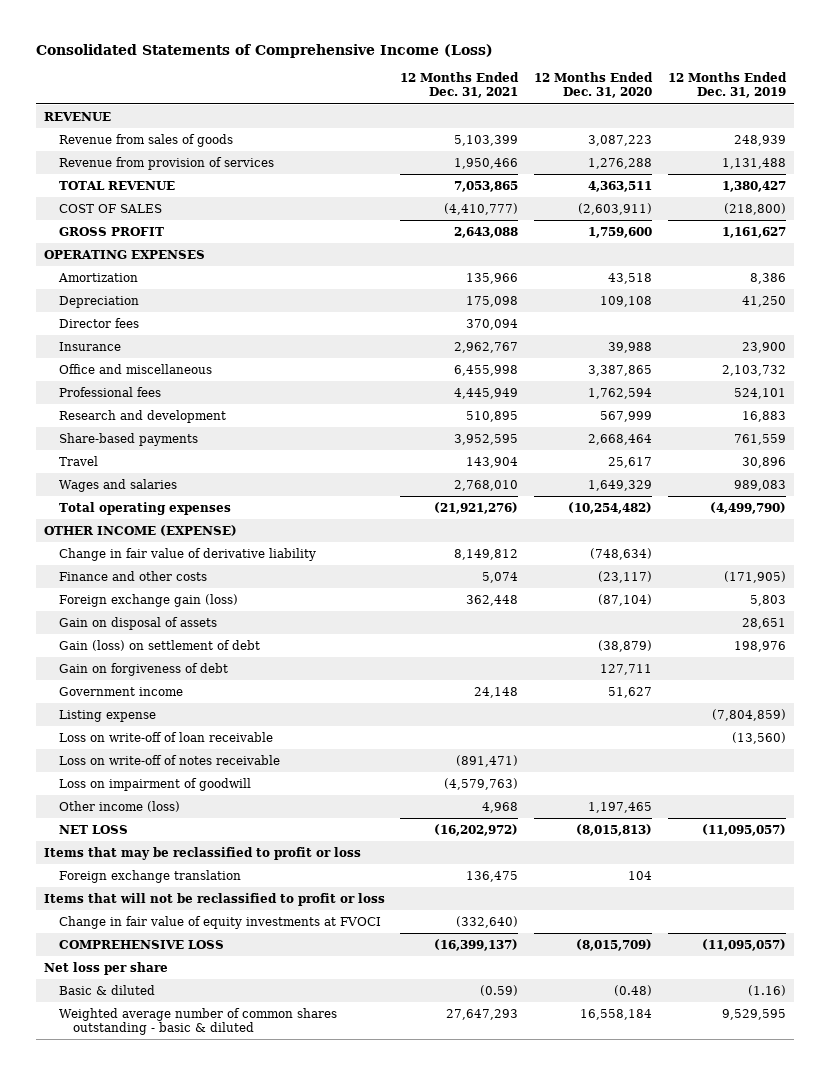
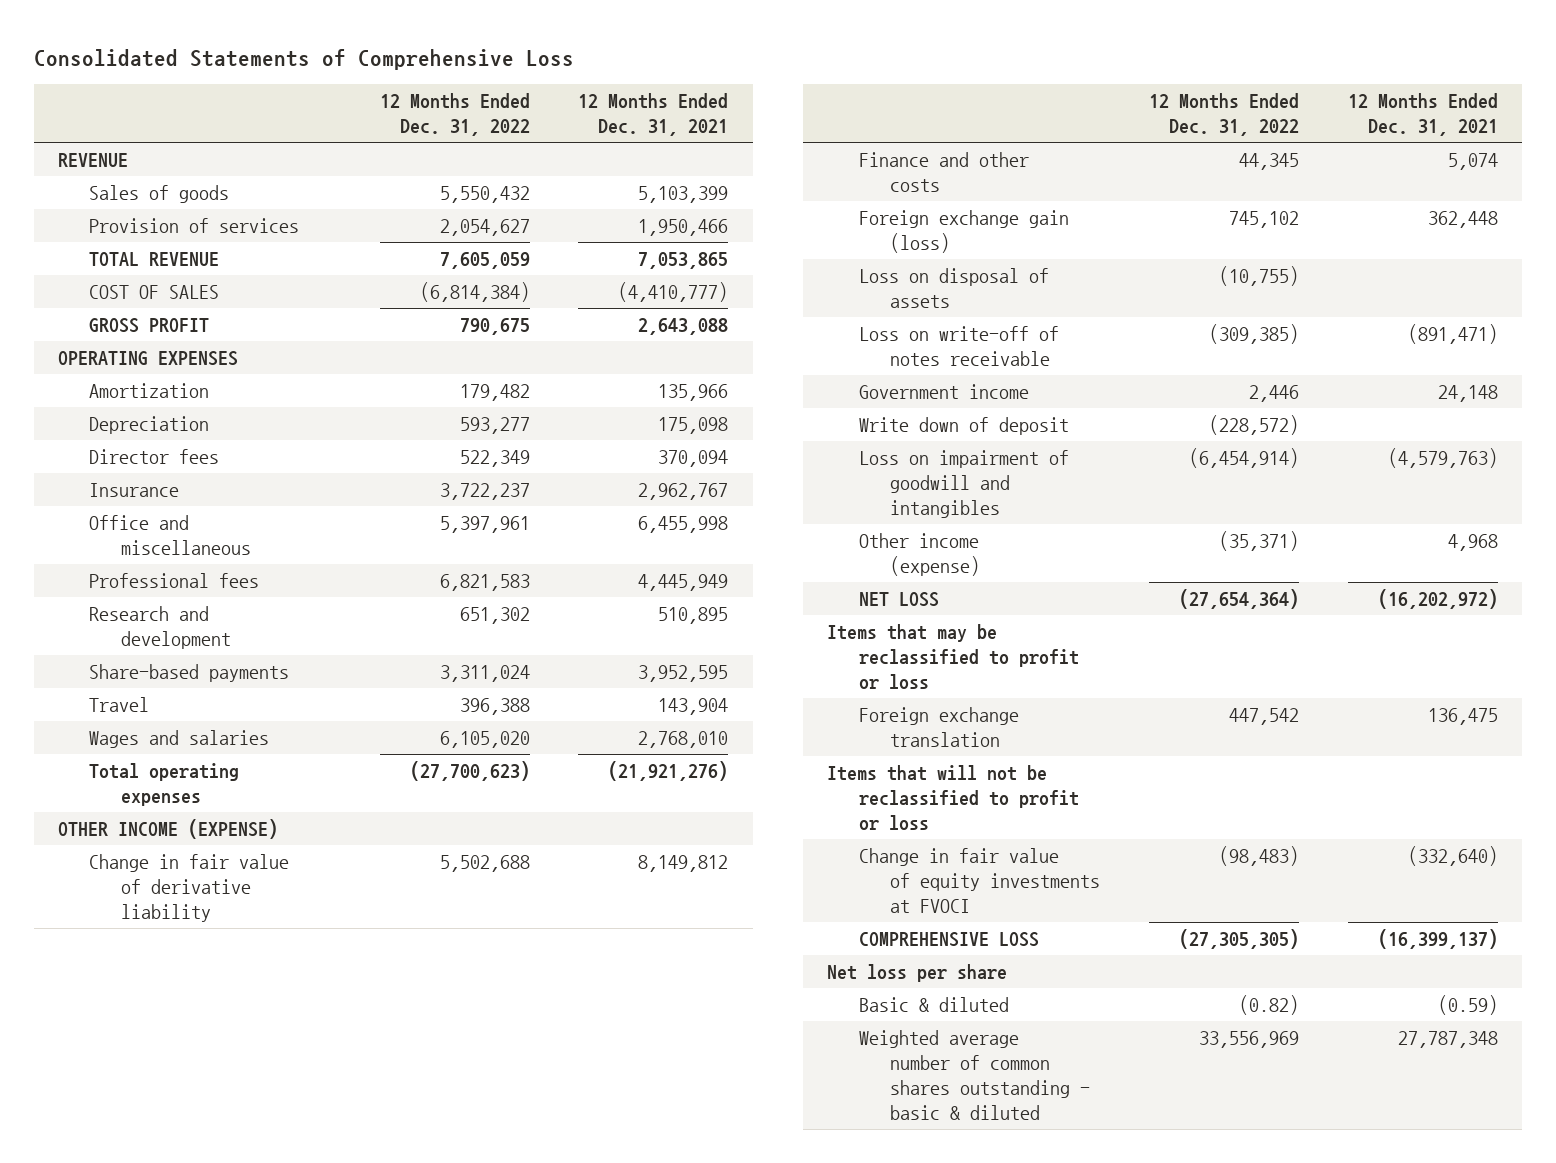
- Consolidated Statements of Comprehensive Income (Loss)
+ Consolidated Statements of Comprehensive Loss
- | 12 Months Ended Dec. 31, 2021 | 12 Months Ended Dec. 31, 2020 | 12 Months Ended Dec. 31, 2019
+ | 12 Months Ended Dec. 31, 2022 | 12 Months Ended Dec. 31, 2021
- Revenue from sales of goods | 5,103,399 | 3,087,223 | 248,939
- Revenue from provision of services | 1,950,466 | 1,276,288 | 1,131,488
+ Sales of goods | 5,550,432 | 5,103,399
+ Provision of services | 2,054,627 | 1,950,466
- Gain on disposal of assets | | | 28,651
- Gain (loss) on settlement of debt | | (38,879) | 198,976
- Gain on forgiveness of debt | | 127,711 |
- Listing expense | | | (7,804,859)
- Loss on write-off of loan receivable | | | (13,560)
+ Loss on disposal of assets | (10,755) |
- Loss on impairment of goodwill | (4,579,763) | |
- Other income (loss) | 4,968 | 1,197,465 |
moved down: Government income | 2,446 | 24,148
+ Write down of deposit | (228,572) |
+ Loss on impairment of goodwill and intangibles | (6,454,914) | (4,579,763)
+ Other income (expense) | (35,371) | 4,968
- Weighted average number of common shares outstanding - basic & diluted | 27,647,293 | 16,558,184 | 9,529,595
+ Weighted average number of common shares outstanding - basic & diluted | 33,556,969 | 27,787,348

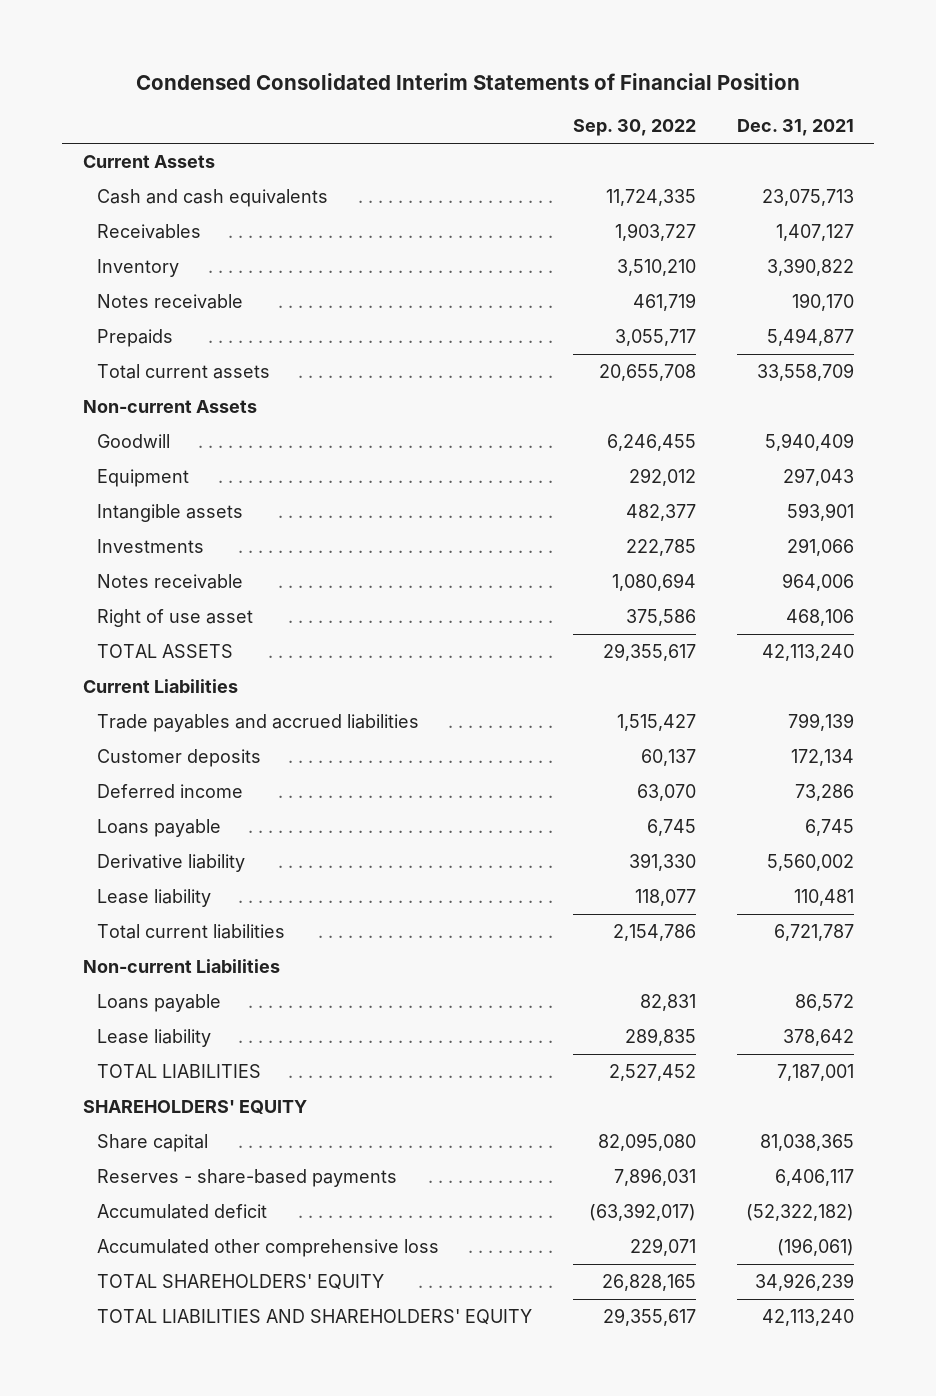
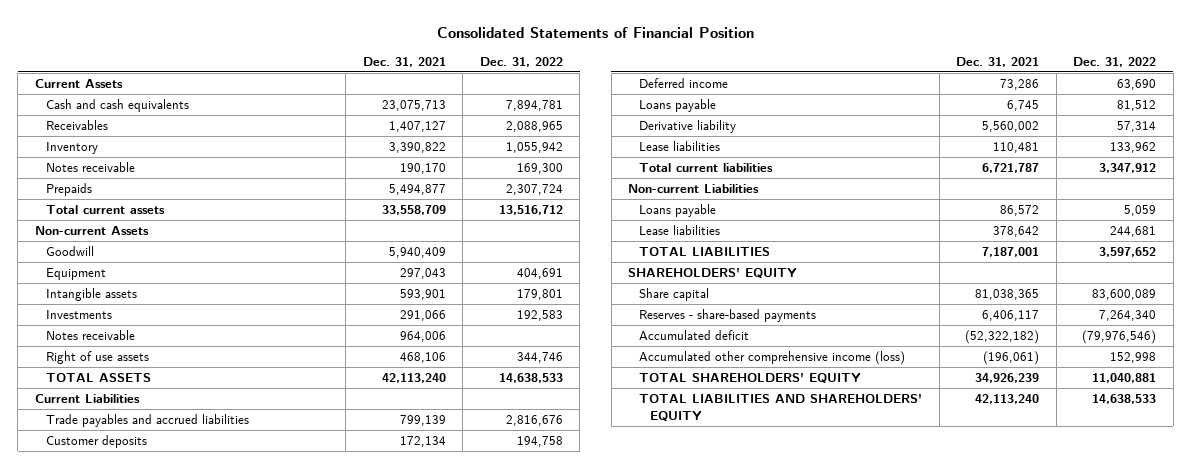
- Condensed Consolidated Interim Statements of Financial Position
+ Consolidated Statements of Financial Position
- | Sep. 30, 2022 | Dec. 31, 2021
+ | Dec. 31, 2021 | Dec. 31, 2022
- Right of use asset | 375,586 | 468,106
+ Right of use assets | 468,106 | 344,746
- Lease liability | 118,077 | 110,481
+ Lease liabilities | 110,481 | 133,962
- Lease liability | 289,835 | 378,642
+ Lease liabilities | 378,642 | 244,681
- Accumulated other comprehensive loss | 229,071 | (196,061)
+ Accumulated other comprehensive income (loss) | (196,061) | 152,998

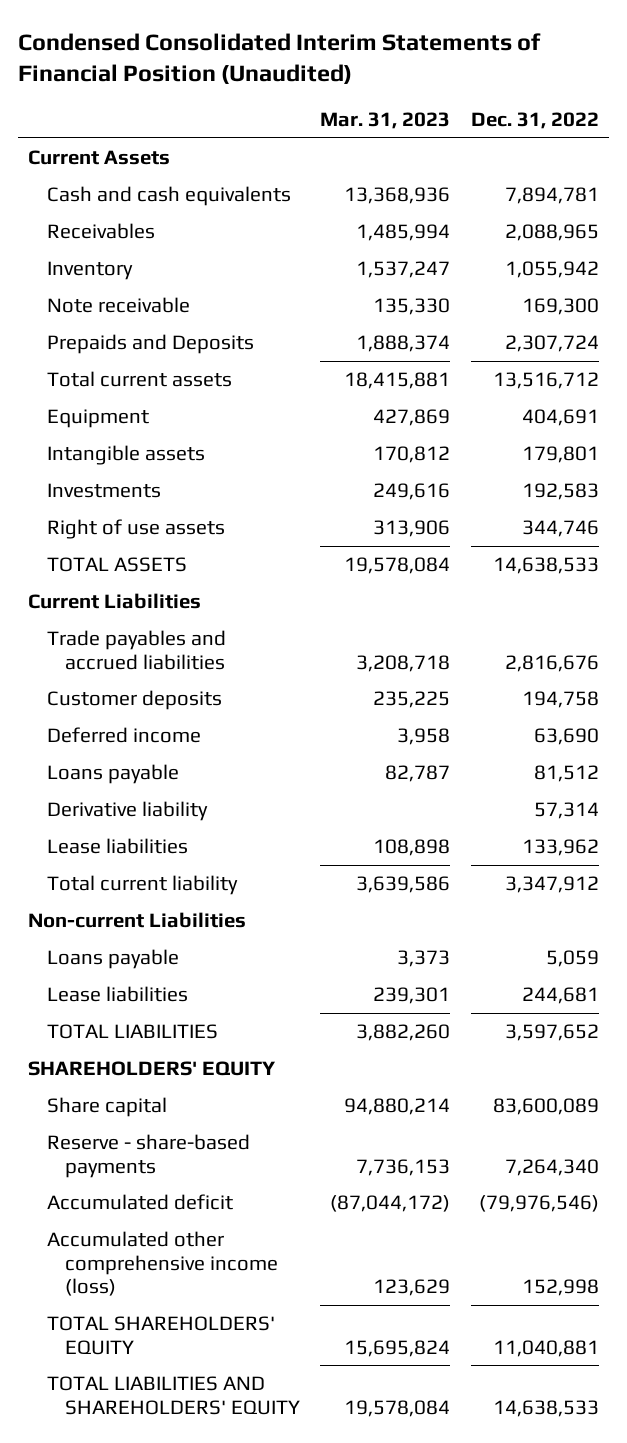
- Consolidated Statements of Financial Position
+ Condensed Consolidated Interim Statements of Financial Position (Unaudited)
- | Dec. 31, 2021 | Dec. 31, 2022
+ | Mar. 31, 2023 | Dec. 31, 2022
- Notes receivable | 190,170 | 169,300
- Prepaids | 5,494,877 | 2,307,724
+ Note receivable | 135,330 | 169,300
+ Prepaids and Deposits | 1,888,374 | 2,307,724
- Non-current Assets
- Goodwill | 5,940,409 |
- Notes receivable | 964,006 |
- Total current liabilities | 6,721,787 | 3,347,912
+ Total current liability | 3,639,586 | 3,347,912
- Reserves - share-based payments | 6,406,117 | 7,264,340
+ Reserve - share-based payments | 7,736,153 | 7,264,340

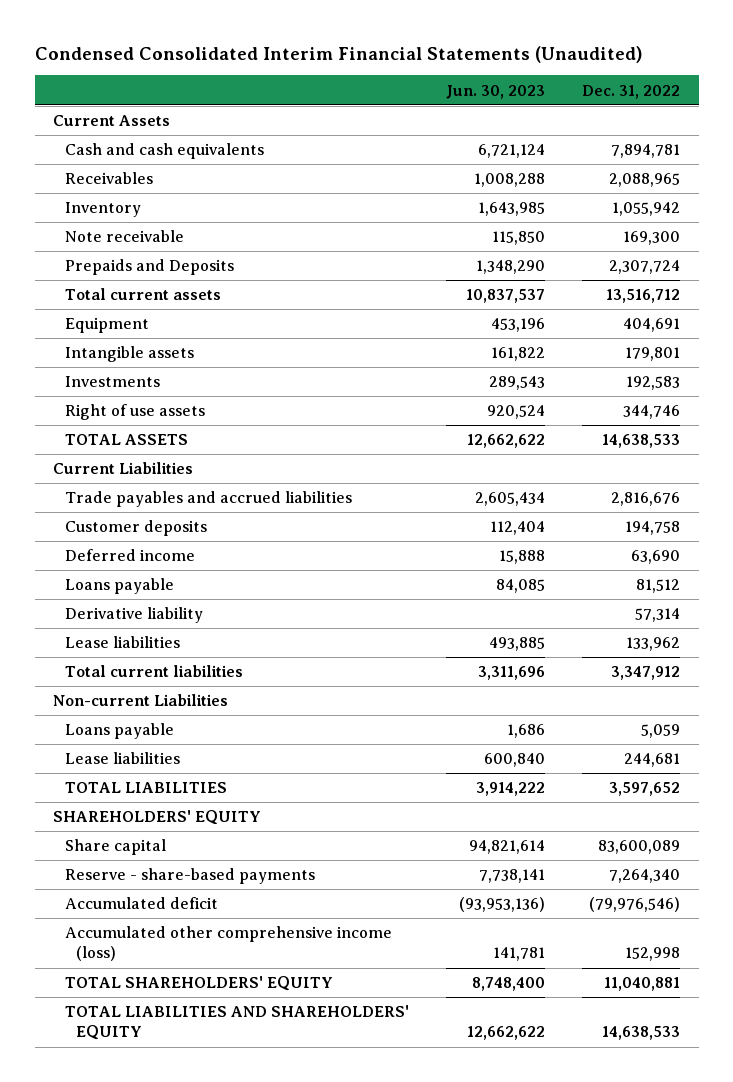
- Condensed Consolidated Interim Statements of Financial Position (Unaudited)
+ Condensed Consolidated Interim Financial Statements (Unaudited)
- | Mar. 31, 2023 | Dec. 31, 2022
+ | Jun. 30, 2023 | Dec. 31, 2022
- Total current liability | 3,639,586 | 3,347,912
+ Total current liabilities | 3,311,696 | 3,347,912

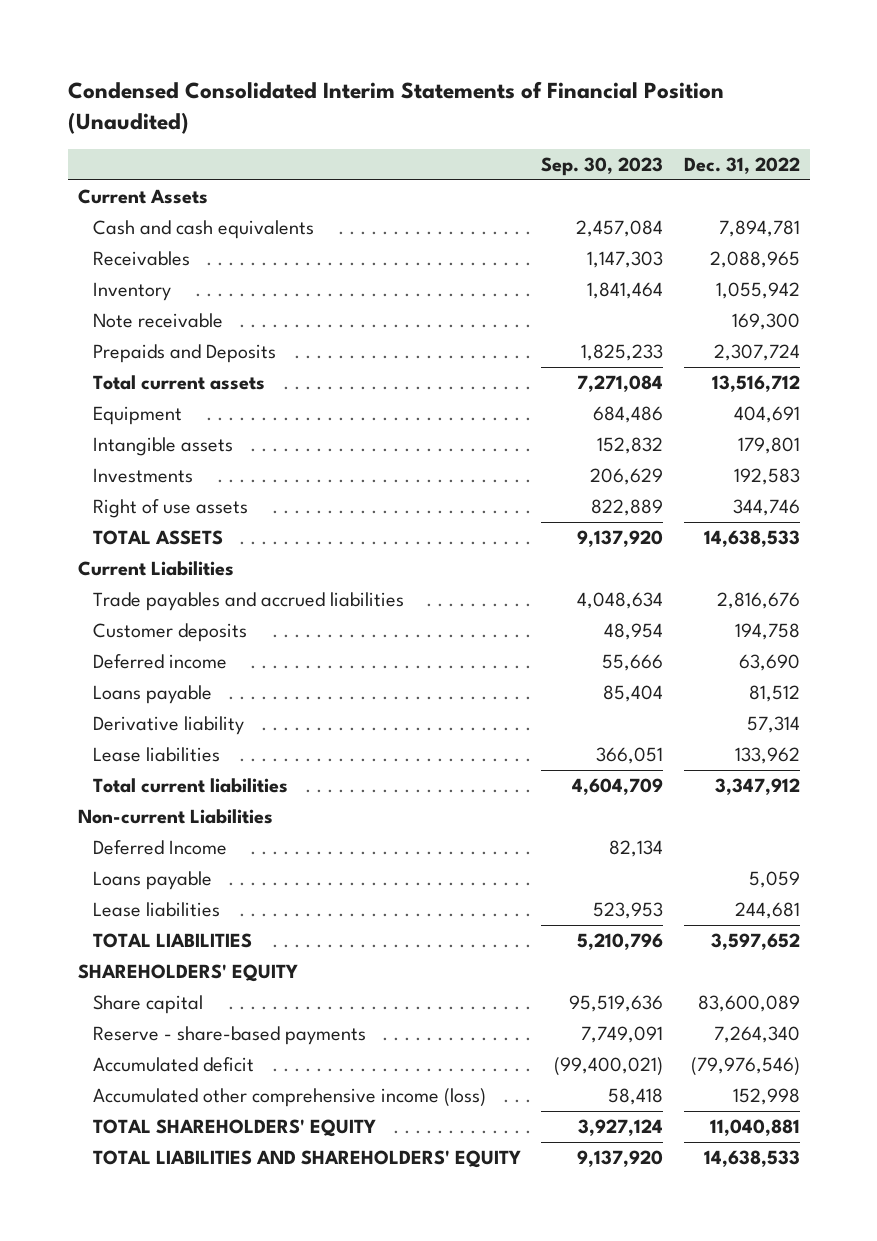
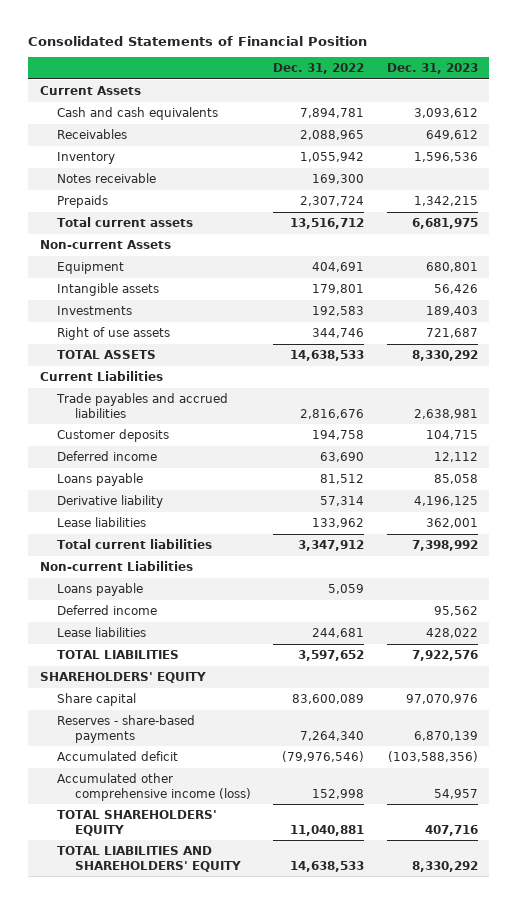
- Condensed Consolidated Interim Statements of Financial Position (Unaudited)
+ Consolidated Statements of Financial Position
- | Sep. 30, 2023 | Dec. 31, 2022
+ | Dec. 31, 2022 | Dec. 31, 2023
- Note receivable | | 169,300
- Prepaids and Deposits | 1,825,233 | 2,307,724
+ Notes receivable | 169,300 |
+ Prepaids | 2,307,724 | 1,342,215
+ Non-current Assets
- Deferred Income | 82,134 |
+ Deferred income | | 95,562
- Reserve - share-based payments | 7,749,091 | 7,264,340
+ Reserves - share-based payments | 7,264,340 | 6,870,139

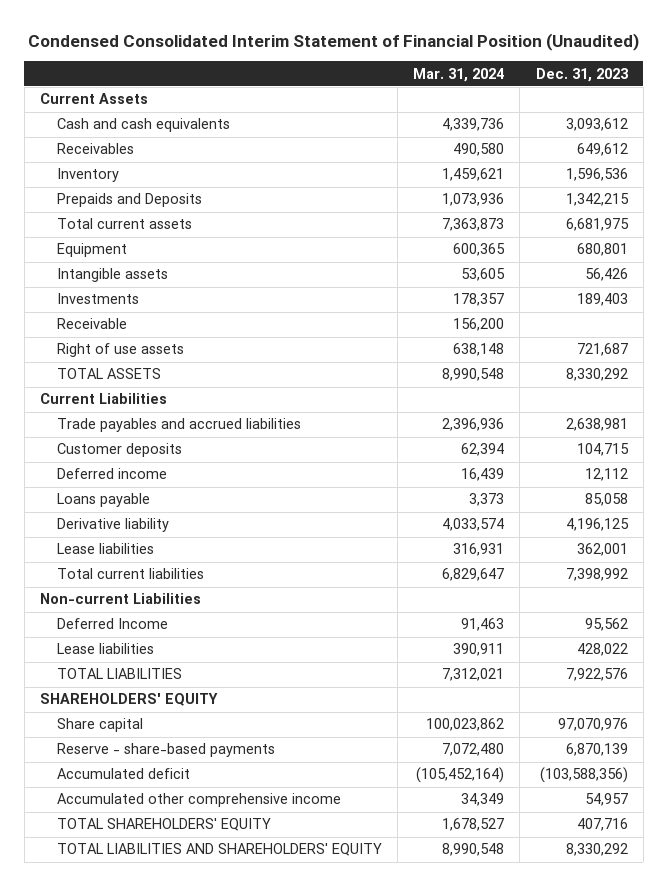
- Consolidated Statements of Financial Position
+ Condensed Consolidated Interim Statement of Financial Position (Unaudited)
- | Dec. 31, 2022 | Dec. 31, 2023
+ | Mar. 31, 2024 | Dec. 31, 2023
- Notes receivable | 169,300 |
- Prepaids | 2,307,724 | 1,342,215
+ Prepaids and Deposits | 1,073,936 | 1,342,215
- Non-current Assets
+ Receivable | 156,200 |
- Loans payable | 5,059 |
- Deferred income | | 95,562
+ Deferred Income | 91,463 | 95,562
- Reserves - share-based payments | 7,264,340 | 6,870,139
+ Reserve - share-based payments | 7,072,480 | 6,870,139
- Accumulated other comprehensive income (loss) | 152,998 | 54,957
+ Accumulated other comprehensive income | 34,349 | 54,957

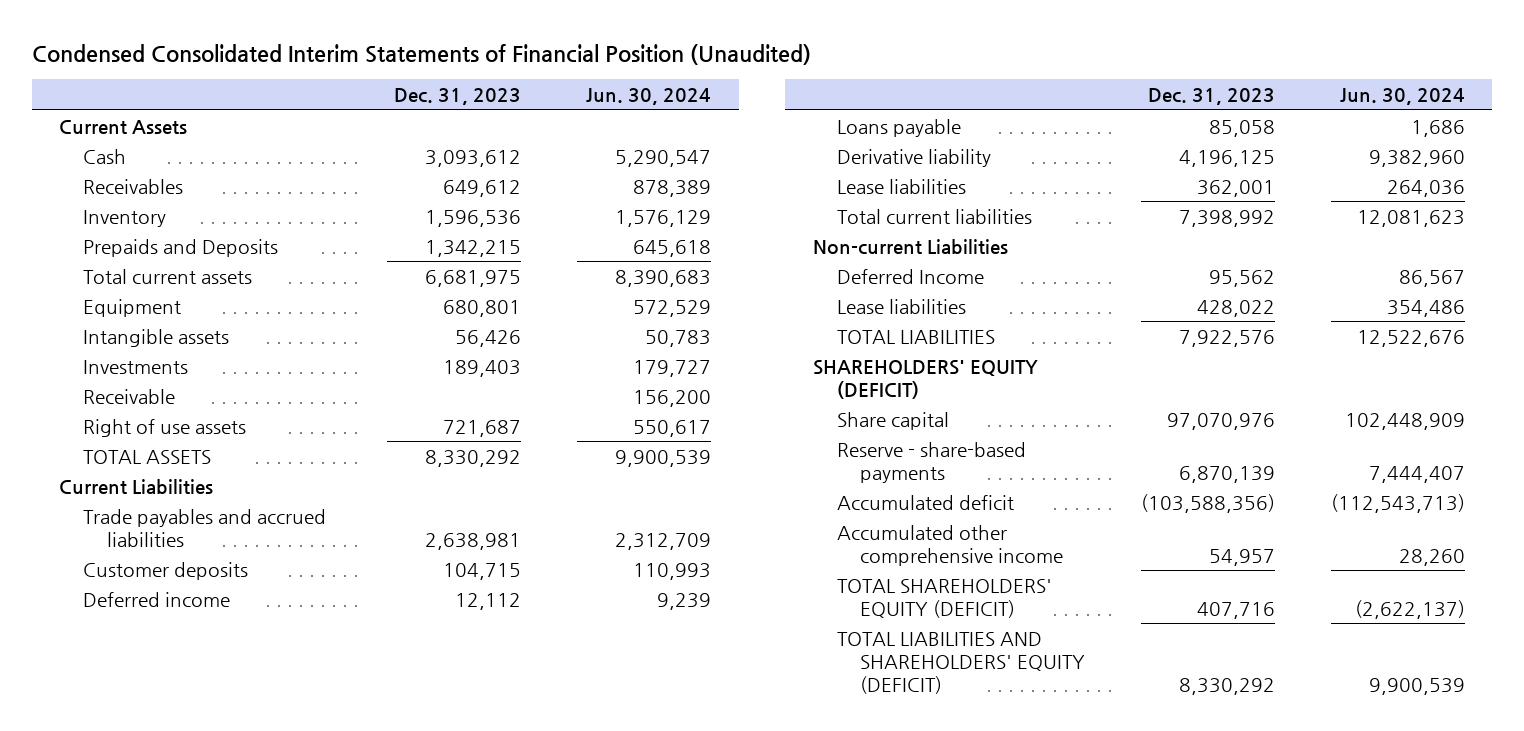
- Condensed Consolidated Interim Statement of Financial Position (Unaudited)
+ Condensed Consolidated Interim Statements of Financial Position (Unaudited)
- | Mar. 31, 2024 | Dec. 31, 2023
+ | Dec. 31, 2023 | Jun. 30, 2024
- Cash and cash equivalents | 4,339,736 | 3,093,612
+ Cash | 3,093,612 | 5,290,547
- SHAREHOLDERS' EQUITY
+ SHAREHOLDERS' EQUITY (DEFICIT)
- TOTAL SHAREHOLDERS' EQUITY | 1,678,527 | 407,716
- TOTAL LIABILITIES AND SHAREHOLDERS' EQUITY | 8,990,548 | 8,330,292
+ TOTAL SHAREHOLDERS' EQUITY (DEFICIT) | 407,716 | (2,622,137)
+ TOTAL LIABILITIES AND SHAREHOLDERS' EQUITY (DEFICIT) | 8,330,292 | 9,900,539

